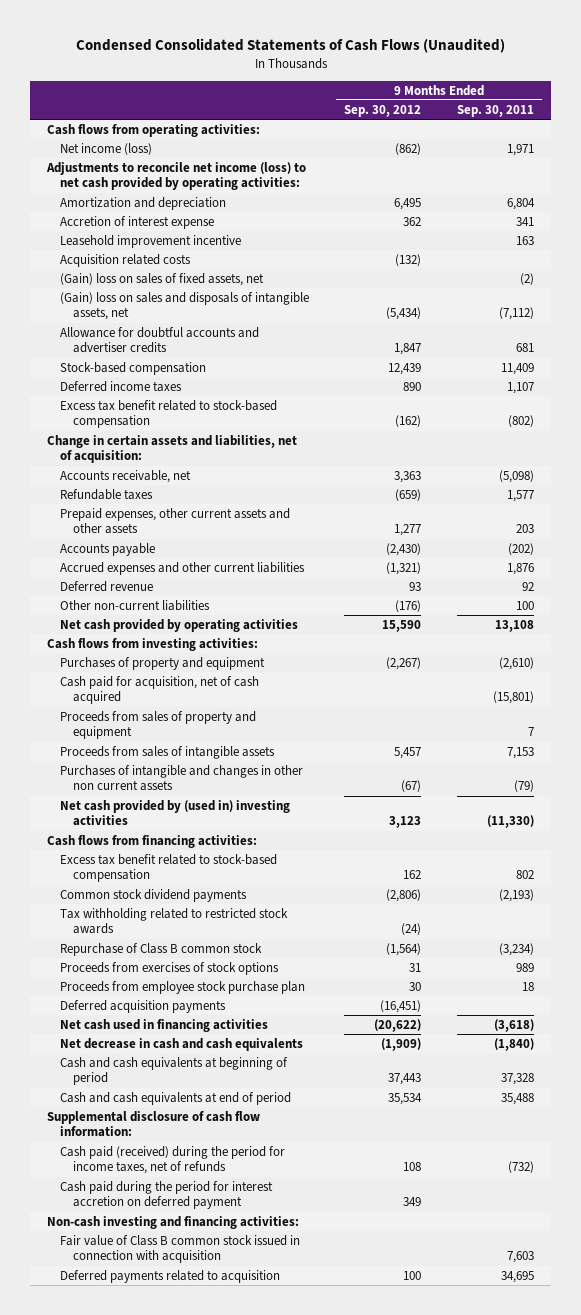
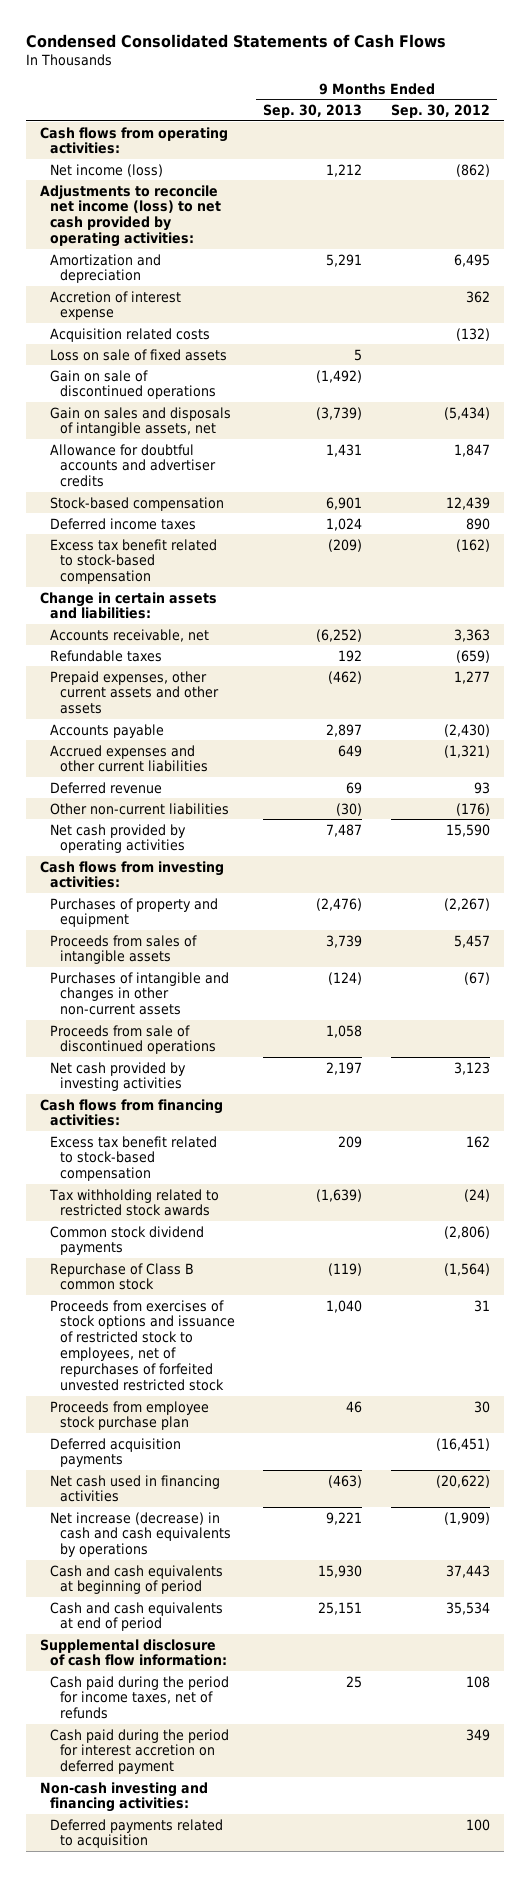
- Condensed Consolidated Statements of Cash Flows (Unaudited)
+ Condensed Consolidated Statements of Cash Flows
- | 9 Months Ended Sep. 30, 2012 | 9 Months Ended Sep. 30, 2011
+ | 9 Months Ended Sep. 30, 2013 | 9 Months Ended Sep. 30, 2012
- Leasehold improvement incentive | | 163
- (Gain) loss on sales of fixed assets, net | | (2)
- (Gain) loss on sales and disposals of intangible assets, net | (5,434) | (7,112)
+ Loss on sale of fixed assets | 5 |
+ Gain on sale of discontinued operations | (1,492) |
+ Gain on sales and disposals of intangible assets, net | (3,739) | (5,434)
- Change in certain assets and liabilities, net of acquisition:
+ Change in certain assets and liabilities:
- Cash paid for acquisition, net of cash acquired | | (15,801)
- Proceeds from sales of property and equipment | | 7
- Purchases of intangible and changes in other non current assets | (67) | (79)
- Net cash provided by (used in) investing activities | 3,123 | (11,330)
+ Purchases of intangible and changes in other non-current assets | (124) | (67)
+ Proceeds from sale of discontinued operations | 1,058 |
+ Net cash provided by investing activities | 2,197 | 3,123
moved down: Common stock dividend payments | | (2,806)
- Proceeds from exercises of stock options | 31 | 989
+ Proceeds from exercises of stock options and issuance of restricted stock to employees, net of repurchases of forfeited unvested restricted stock | 1,040 | 31
- Net decrease in cash and cash equivalents | (1,909) | (1,840)
+ Net increase (decrease) in cash and cash equivalents by operations | 9,221 | (1,909)
- Cash paid (received) during the period for income taxes, net of refunds | 108 | (732)
+ Cash paid during the period for income taxes, net of refunds | 25 | 108
- Fair value of Class B common stock issued in connection with acquisition | | 7,603

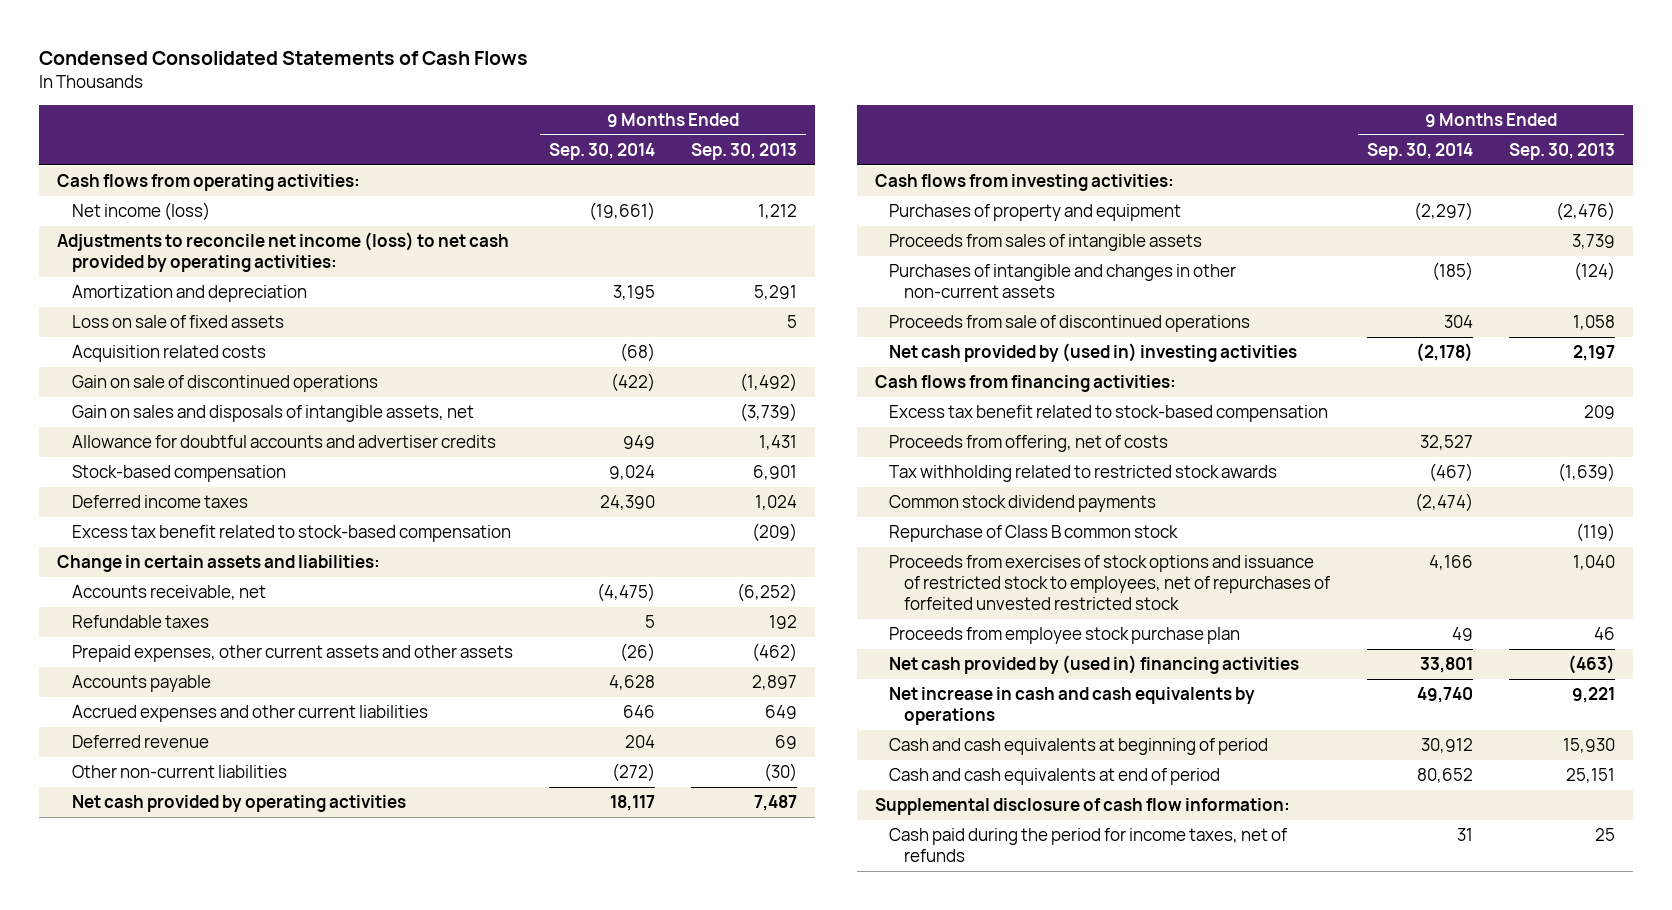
- | 9 Months Ended Sep. 30, 2013 | 9 Months Ended Sep. 30, 2012
+ | 9 Months Ended Sep. 30, 2014 | 9 Months Ended Sep. 30, 2013
- Accretion of interest expense | | 362
moved down: Acquisition related costs | (68) |
- Net cash provided by investing activities | 2,197 | 3,123
+ Net cash provided by (used in) investing activities | (2,178) | 2,197
+ Proceeds from offering, net of costs | 32,527 |
- Deferred acquisition payments | | (16,451)
- Net cash used in financing activities | (463) | (20,622)
- Net increase (decrease) in cash and cash equivalents by operations | 9,221 | (1,909)
+ Net cash provided by (used in) financing activities | 33,801 | (463)
+ Net increase in cash and cash equivalents by operations | 49,740 | 9,221
- Cash paid during the period for interest accretion on deferred payment | | 349
- Non-cash investing and financing activities:
- Deferred payments related to acquisition | | 100

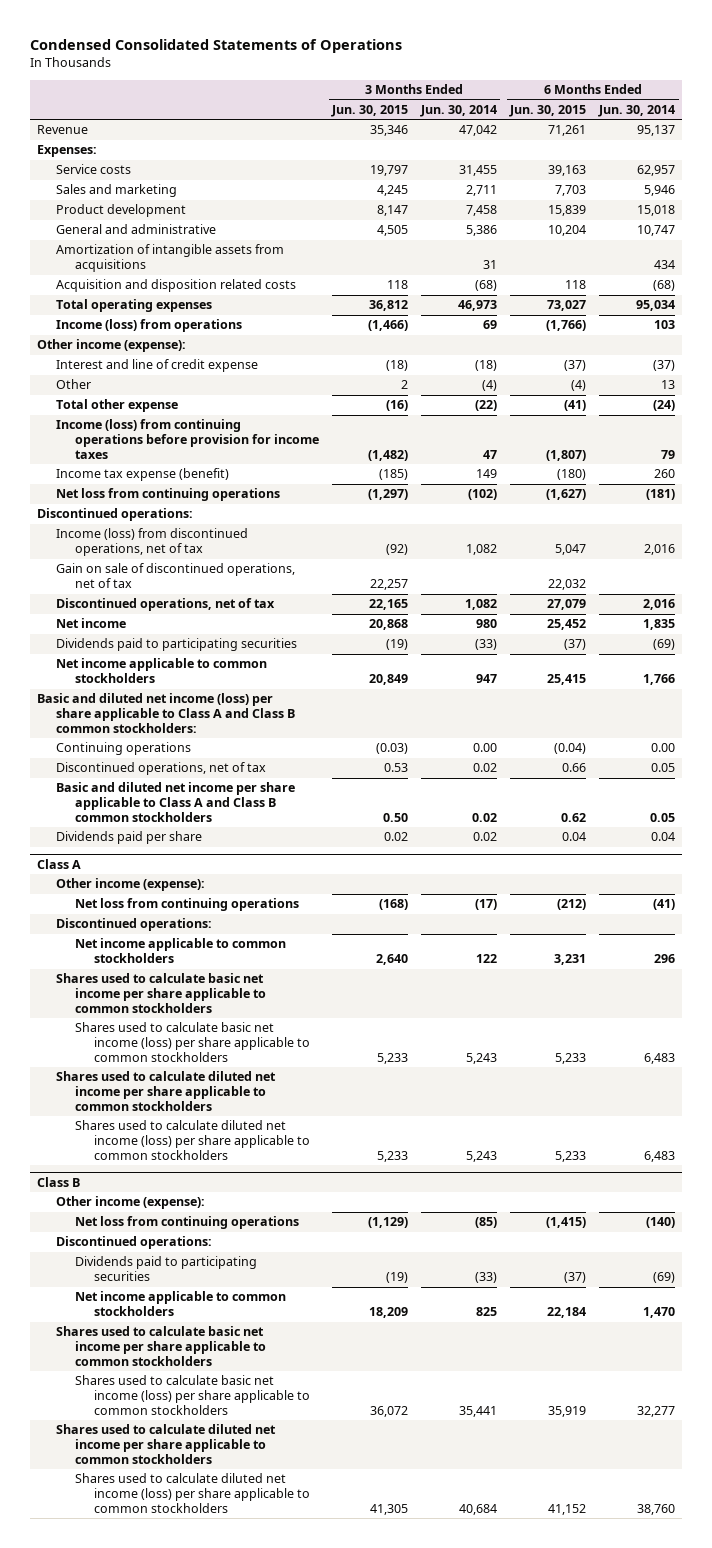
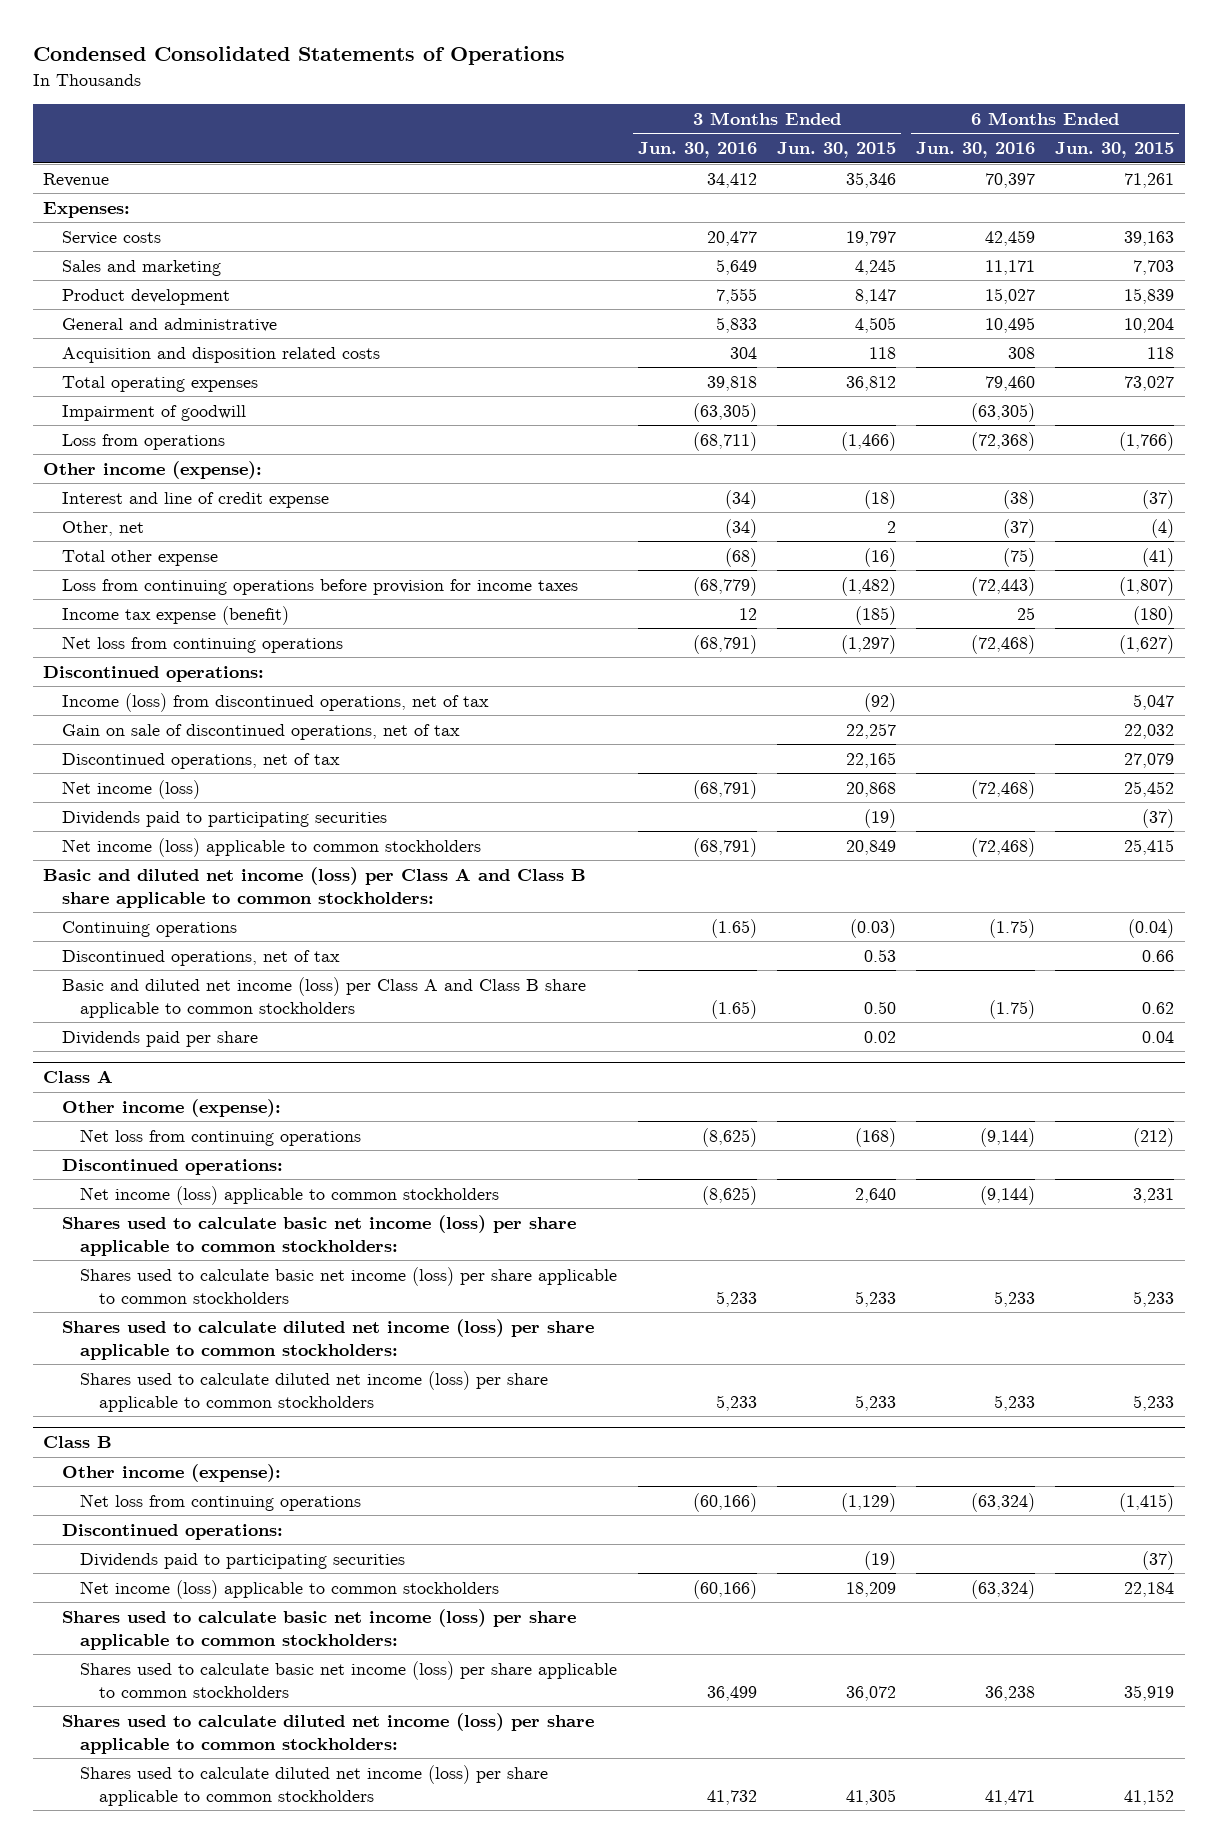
- | 3 Months Ended Jun. 30, 2015 | 3 Months Ended Jun. 30, 2014 | 6 Months Ended Jun. 30, 2015 | 6 Months Ended Jun. 30, 2014
+ | 3 Months Ended Jun. 30, 2016 | 3 Months Ended Jun. 30, 2015 | 6 Months Ended Jun. 30, 2016 | 6 Months Ended Jun. 30, 2015
- Amortization of intangible assets from acquisitions | | 31 | | 434
- Income (loss) from operations | (1,466) | 69 | (1,766) | 103
+ Impairment of goodwill | (63,305) | | (63,305) |
+ Loss from operations | (68,711) | (1,466) | (72,368) | (1,766)
- Other | 2 | (4) | (4) | 13
+ Other, net | (34) | 2 | (37) | (4)
- Income (loss) from continuing operations before provision for income taxes | (1,482) | 47 | (1,807) | 79
+ Loss from continuing operations before provision for income taxes | (68,779) | (1,482) | (72,443) | (1,807)
- Net income | 20,868 | 980 | 25,452 | 1,835
+ Net income (loss) | (68,791) | 20,868 | (72,468) | 25,452
- Net income applicable to common stockholders | 20,849 | 947 | 25,415 | 1,766
- Basic and diluted net income (loss) per share applicable to Class A and Class B common stockholders:
+ Net income (loss) applicable to common stockholders | (68,791) | 20,849 | (72,468) | 25,415
+ Basic and diluted net income (loss) per Class A and Class B share applicable to common stockholders:
- Basic and diluted net income per share applicable to Class A and Class B common stockholders | 0.50 | 0.02 | 0.62 | 0.05
+ Basic and diluted net income (loss) per Class A and Class B share applicable to common stockholders | (1.65) | 0.50 | (1.75) | 0.62
@ Class A
- Net income applicable to common stockholders | 2,640 | 122 | 3,231 | 296
- Shares used to calculate basic net income per share applicable to common stockholders
+ Net income (loss) applicable to common stockholders | (8,625) | 2,640 | (9,144) | 3,231
+ Shares used to calculate basic net income (loss) per share applicable to common stockholders:
- Shares used to calculate diluted net income per share applicable to common stockholders
+ Shares used to calculate diluted net income (loss) per share applicable to common stockholders:
@ Class B
- Net income applicable to common stockholders | 18,209 | 825 | 22,184 | 1,470
- Shares used to calculate basic net income per share applicable to common stockholders
+ Net income (loss) applicable to common stockholders | (60,166) | 18,209 | (63,324) | 22,184
+ Shares used to calculate basic net income (loss) per share applicable to common stockholders:
- Shares used to calculate diluted net income per share applicable to common stockholders
+ Shares used to calculate diluted net income (loss) per share applicable to common stockholders:

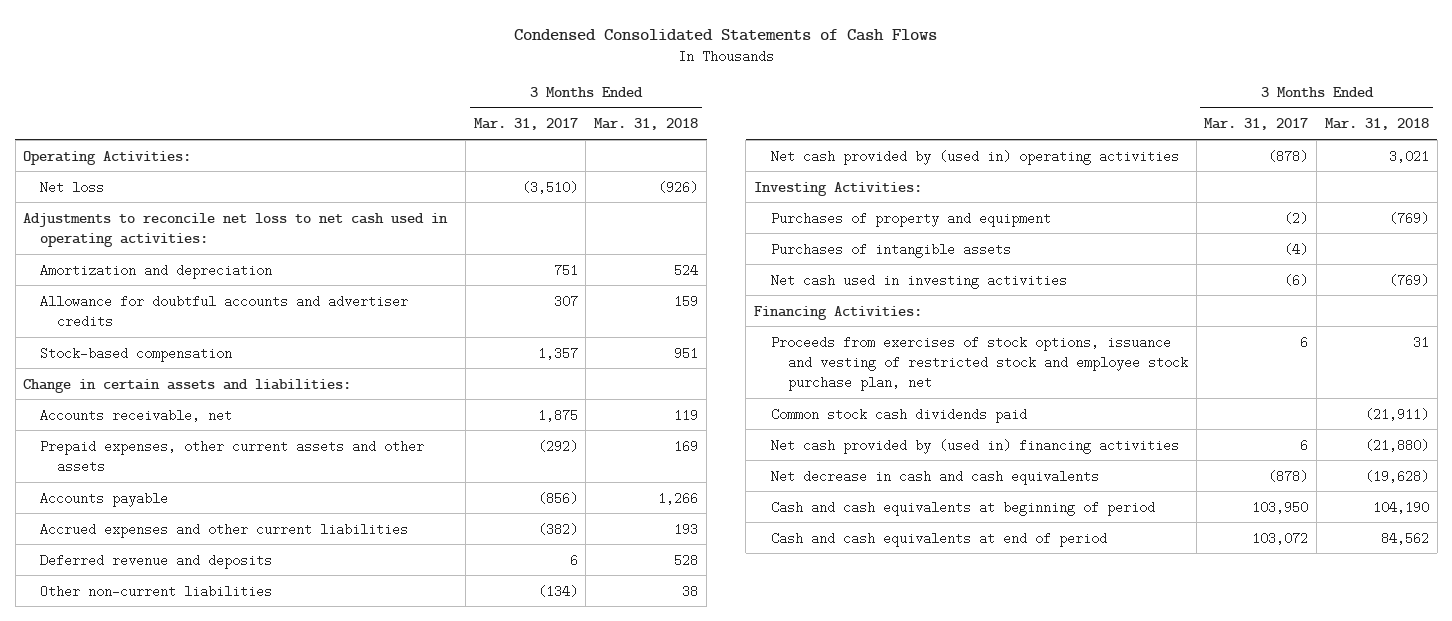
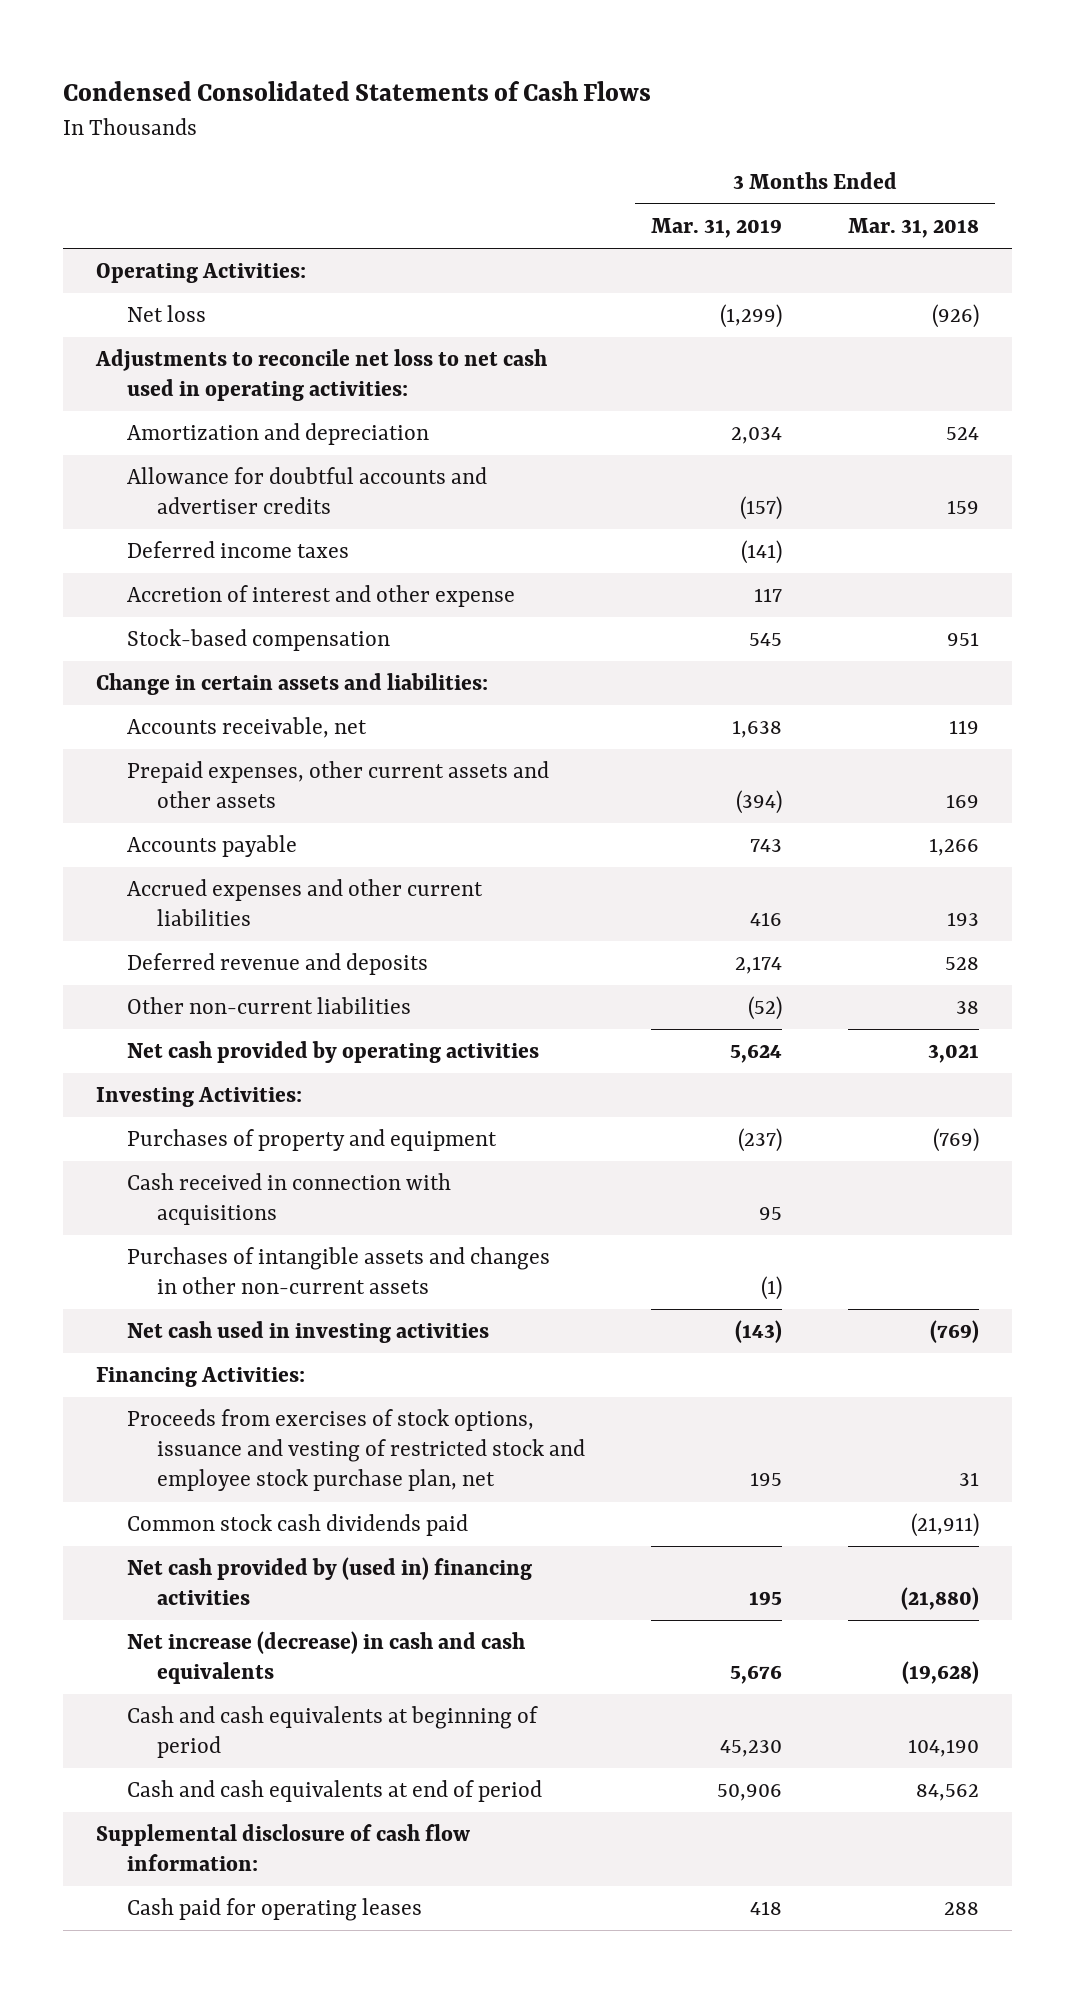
- | 3 Months Ended Mar. 31, 2017 | 3 Months Ended Mar. 31, 2018
+ | 3 Months Ended Mar. 31, 2019 | 3 Months Ended Mar. 31, 2018
+ Deferred income taxes | (141) |
+ Accretion of interest and other expense | 117 |
- Net cash provided by (used in) operating activities | (878) | 3,021
+ Net cash provided by operating activities | 5,624 | 3,021
- Purchases of intangible assets | (4) |
+ Cash received in connection with acquisitions | 95 |
+ Purchases of intangible assets and changes in other non-current assets | (1) |
- Net decrease in cash and cash equivalents | (878) | (19,628)
+ Net increase (decrease) in cash and cash equivalents | 5,676 | (19,628)
+ Supplemental disclosure of cash flow information:
+ Cash paid for operating leases | 418 | 288

